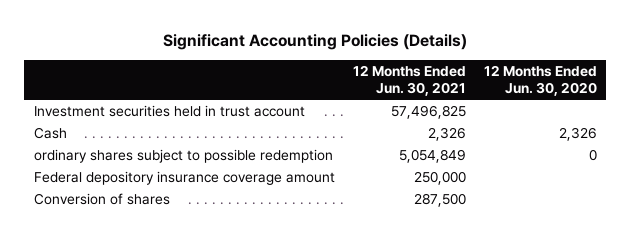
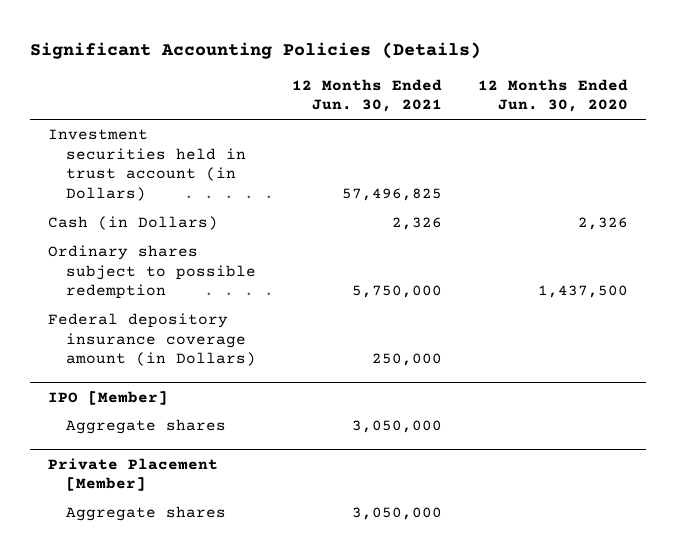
- Investment securities held in trust account | 57,496,825 |
- Cash | 2,326 | 2,326
- ordinary shares subject to possible redemption | 5,054,849 | 0
- Federal depository insurance coverage amount | 250,000 |
- Conversion of shares | 287,500 |
+ Investment securities held in trust account (in Dollars) | 57,496,825 |
+ Cash (in Dollars) | 2,326 | 2,326
+ Ordinary shares subject to possible redemption | 5,750,000 | 1,437,500
+ Federal depository insurance coverage amount (in Dollars) | 250,000 |
+ IPO [Member]
+ Aggregate shares | 3,050,000 |
+ Private Placement [Member]
+ Aggregate shares | 3,050,000 |

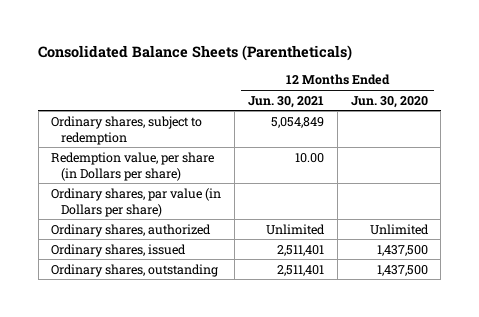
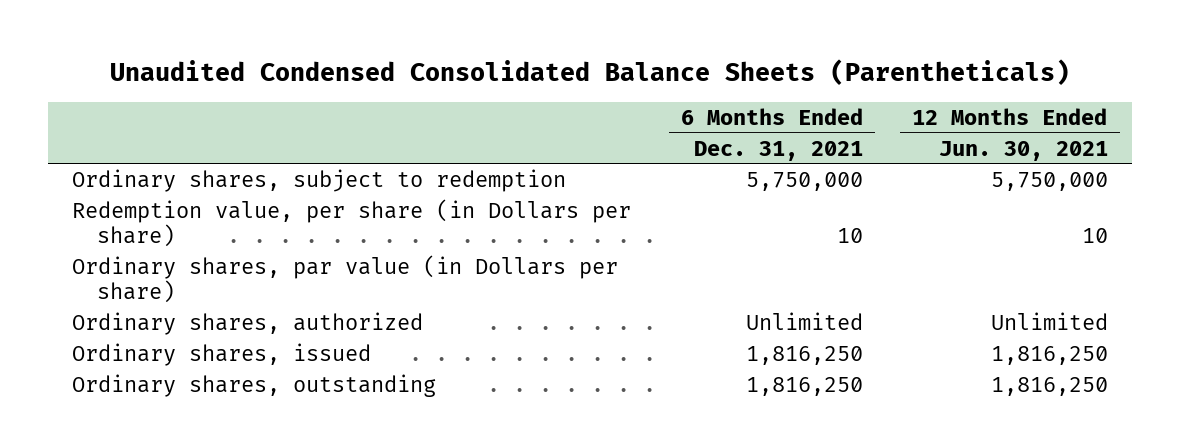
- Consolidated Balance Sheets (Parentheticals)
+ Unaudited Condensed Consolidated Balance Sheets (Parentheticals)
- | 12 Months Ended Jun. 30, 2021 | 12 Months Ended Jun. 30, 2020
+ | 6 Months Ended Dec. 31, 2021 | 12 Months Ended Jun. 30, 2021
- Ordinary shares, subject to redemption | 5,054,849 |
- Redemption value, per share (in Dollars per share) | 10.00 |
+ Ordinary shares, subject to redemption | 5,750,000 | 5,750,000
+ Redemption value, per share (in Dollars per share) | 10 | 10
- Ordinary shares, issued | 2,511,401 | 1,437,500
- Ordinary shares, outstanding | 2,511,401 | 1,437,500
+ Ordinary shares, issued | 1,816,250 | 1,816,250
+ Ordinary shares, outstanding | 1,816,250 | 1,816,250

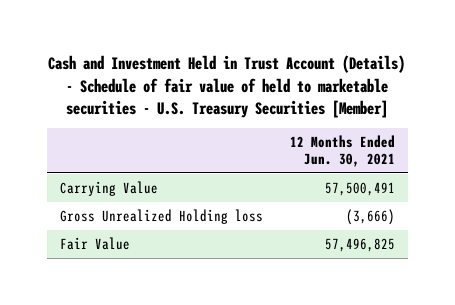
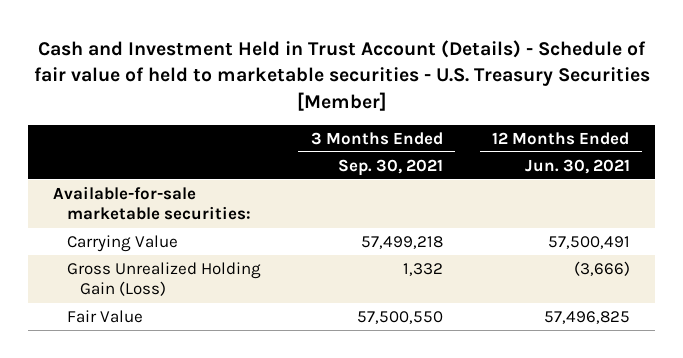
- | 12 Months Ended Jun. 30, 2021
+ | 3 Months Ended Sep. 30, 2021 | 12 Months Ended Jun. 30, 2021
+ Available-for-sale marketable securities:
- Gross Unrealized Holding loss | (3,666)
+ Gross Unrealized Holding Gain (Loss) | 1,332 | (3,666)

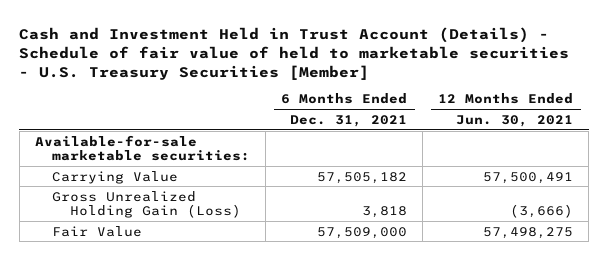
- | 3 Months Ended Sep. 30, 2021 | 12 Months Ended Jun. 30, 2021
+ | 6 Months Ended Dec. 31, 2021 | 12 Months Ended Jun. 30, 2021
- Fair Value | 57,500,550 | 57,496,825
+ Fair Value | 57,509,000 | 57,498,275

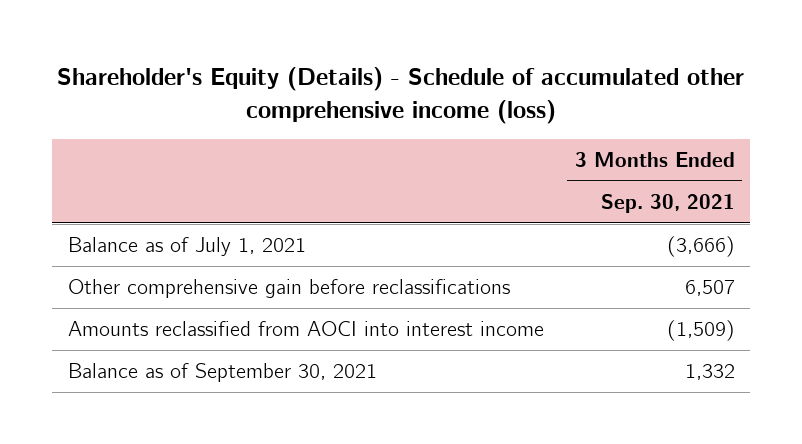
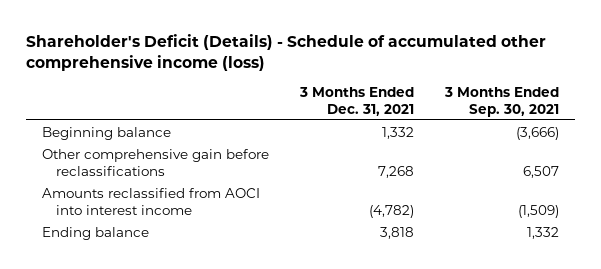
- Shareholder's Equity (Details) - Schedule of accumulated other comprehensive income (loss)
+ Shareholder's Deficit (Details) - Schedule of accumulated other comprehensive income (loss)
- | 3 Months Ended Sep. 30, 2021
+ | 3 Months Ended Dec. 31, 2021 | 3 Months Ended Sep. 30, 2021
- Balance as of July 1, 2021 | (3,666)
+ Beginning balance | 1,332 | (3,666)
- Balance as of September 30, 2021 | 1,332
+ Ending balance | 3,818 | 1,332

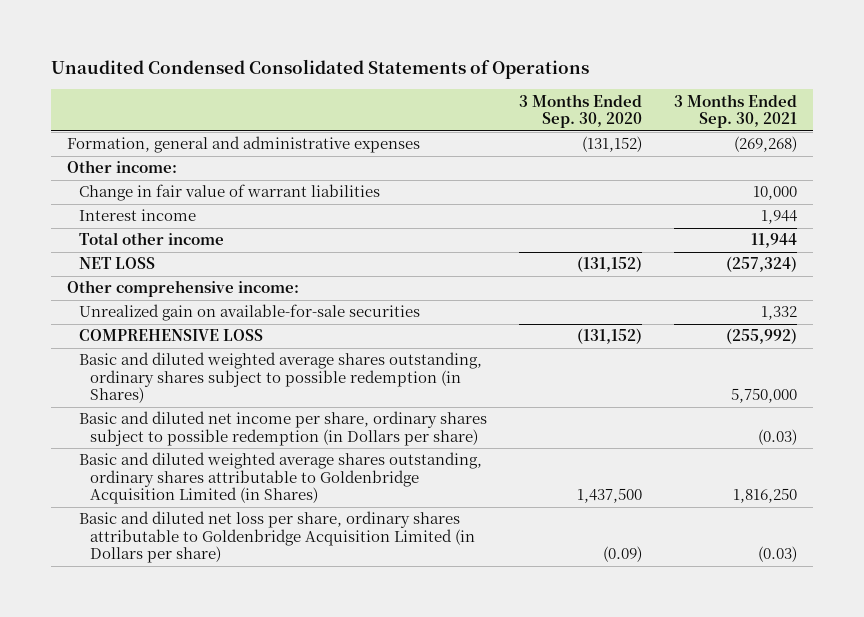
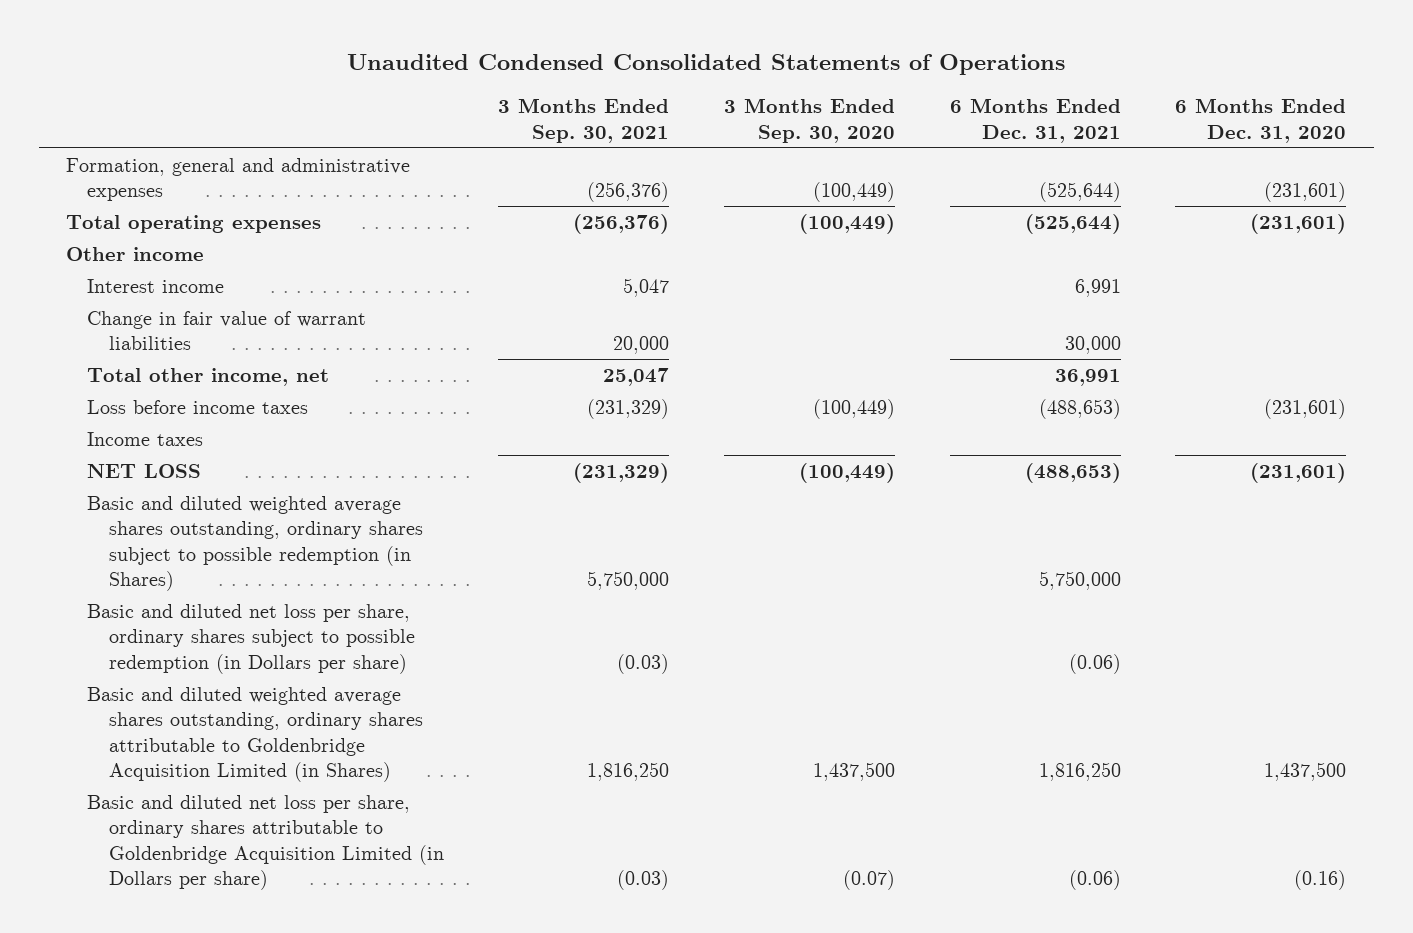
- | 3 Months Ended Sep. 30, 2020 | 3 Months Ended Sep. 30, 2021
+ | 3 Months Ended Sep. 30, 2021 | 3 Months Ended Sep. 30, 2020 | 6 Months Ended Dec. 31, 2021 | 6 Months Ended Dec. 31, 2020
- Formation, general and administrative expenses | (131,152) | (269,268)
- Other income:
- Change in fair value of warrant liabilities | | 10,000
- Interest income | | 1,944
- Total other income | | 11,944
- NET LOSS | (131,152) | (257,324)
- Other comprehensive income:
- Unrealized gain on available-for-sale securities | | 1,332
- COMPREHENSIVE LOSS | (131,152) | (255,992)
+ Formation, general and administrative expenses | (256,376) | (100,449) | (525,644) | (231,601)
+ Total operating expenses | (256,376) | (100,449) | (525,644) | (231,601)
+ Other income
+ Interest income | 5,047 | | 6,991 |
+ Change in fair value of warrant liabilities | 20,000 | | 30,000 |
+ Total other income, net | 25,047 | | 36,991 |
+ Loss before income taxes | (231,329) | (100,449) | (488,653) | (231,601)
+ Income taxes
+ NET LOSS | (231,329) | (100,449) | (488,653) | (231,601)
- Basic and diluted net income per share, ordinary shares subject to possible redemption (in Dollars per share) | | (0.03)
+ Basic and diluted net loss per share, ordinary shares subject to possible redemption (in Dollars per share) | (0.03) | | (0.06) |
- Basic and diluted net loss per share, ordinary shares attributable to Goldenbridge Acquisition Limited (in Dollars per share) | (0.09) | (0.03)
+ Basic and diluted net loss per share, ordinary shares attributable to Goldenbridge Acquisition Limited (in Dollars per share) | (0.03) | (0.07) | (0.06) | (0.16)

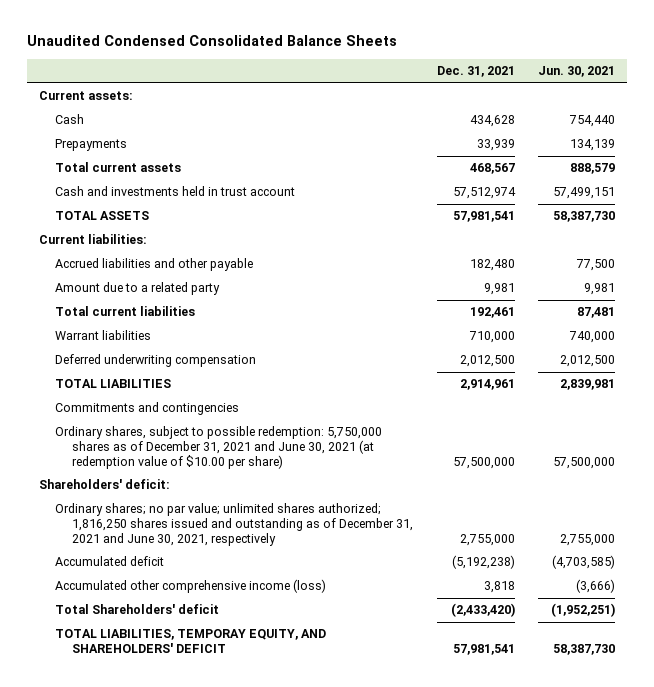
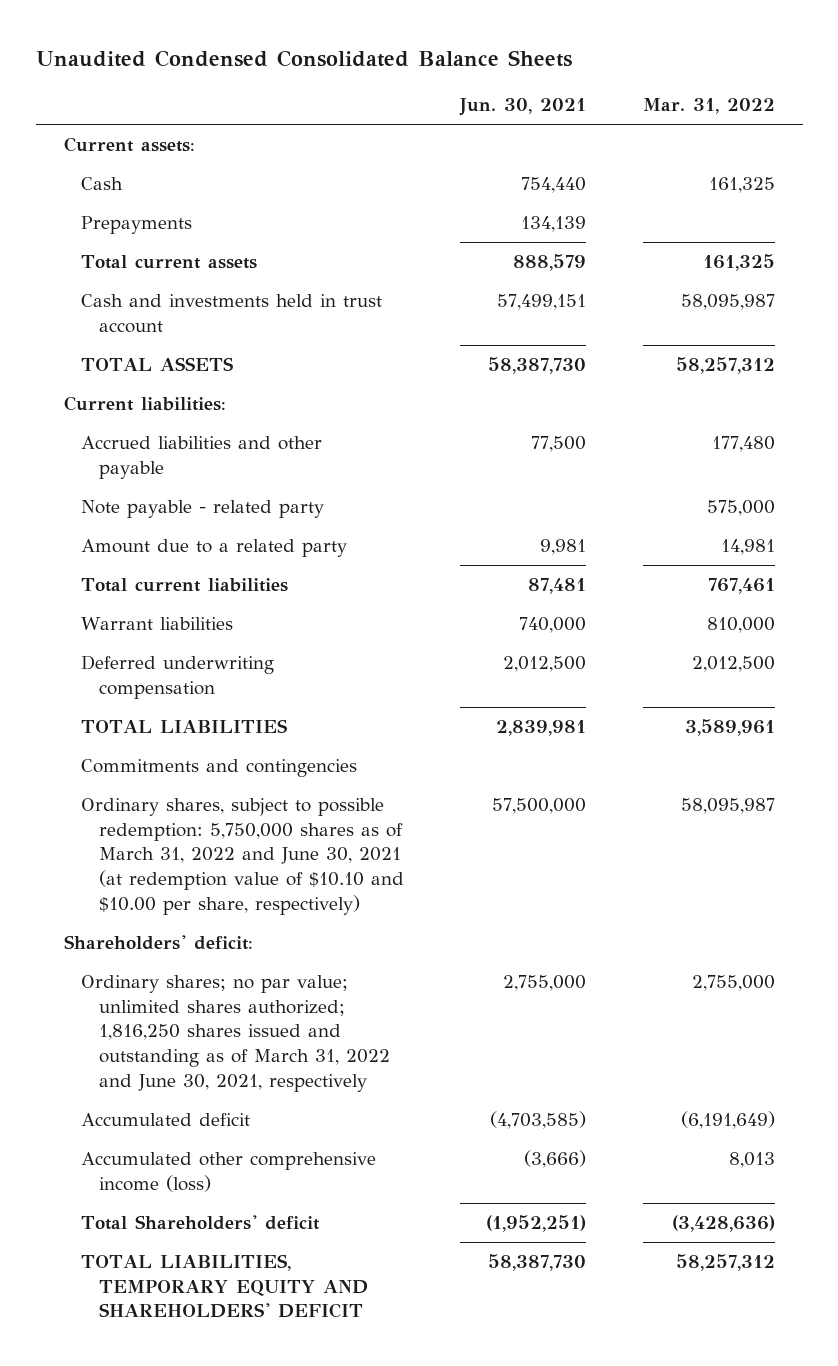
- | Dec. 31, 2021 | Jun. 30, 2021
+ | Jun. 30, 2021 | Mar. 31, 2022
+ Note payable - related party | | 575,000
- Ordinary shares, subject to possible redemption: 5,750,000 shares as of December 31, 2021 and June 30, 2021 (at redemption value of $10.00 per share) | 57,500,000 | 57,500,000
+ Ordinary shares, subject to possible redemption: 5,750,000 shares as of March 31, 2022 and June 30, 2021 (at redemption value of $10.10 and $10.00 per share, respectively) | 57,500,000 | 58,095,987
- Ordinary shares; no par value; unlimited shares authorized; 1,816,250 shares issued and outstanding as of December 31, 2021 and June 30, 2021, respectively | 2,755,000 | 2,755,000
+ Ordinary shares; no par value; unlimited shares authorized; 1,816,250 shares issued and outstanding as of March 31, 2022 and June 30, 2021, respectively | 2,755,000 | 2,755,000
- TOTAL LIABILITIES, TEMPORAY EQUITY, AND SHAREHOLDERS' DEFICIT | 57,981,541 | 58,387,730
+ TOTAL LIABILITIES, TEMPORARY EQUITY AND SHAREHOLDERS' DEFICIT | 58,387,730 | 58,257,312

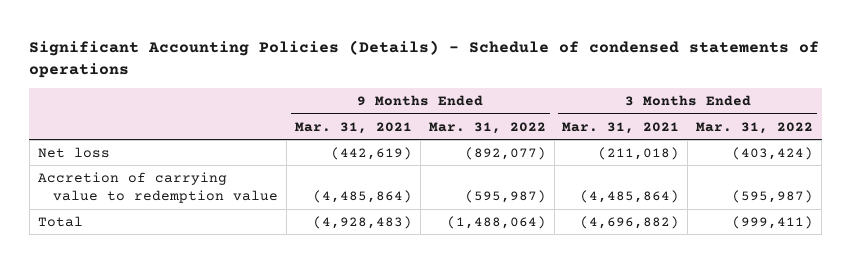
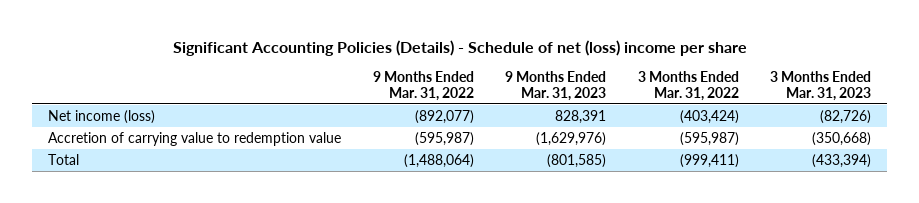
- Significant Accounting Policies (Details) - Schedule of condensed statements of operations
+ Significant Accounting Policies (Details) - Schedule of net (loss) income per share
- | 9 Months Ended Mar. 31, 2021 | 9 Months Ended Mar. 31, 2022 | 3 Months Ended Mar. 31, 2021 | 3 Months Ended Mar. 31, 2022
+ | 9 Months Ended Mar. 31, 2022 | 9 Months Ended Mar. 31, 2023 | 3 Months Ended Mar. 31, 2022 | 3 Months Ended Mar. 31, 2023
- Net loss | (442,619) | (892,077) | (211,018) | (403,424)
+ Net income (loss) | (892,077) | 828,391 | (403,424) | (82,726)

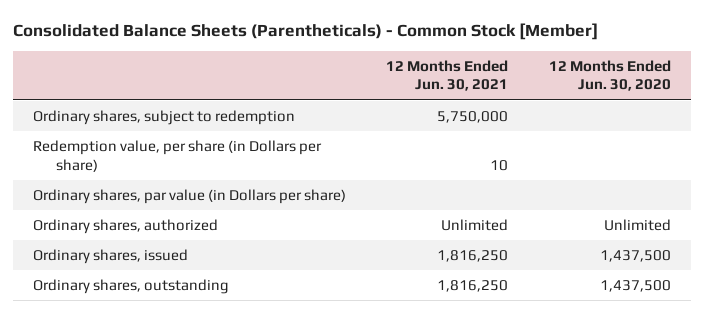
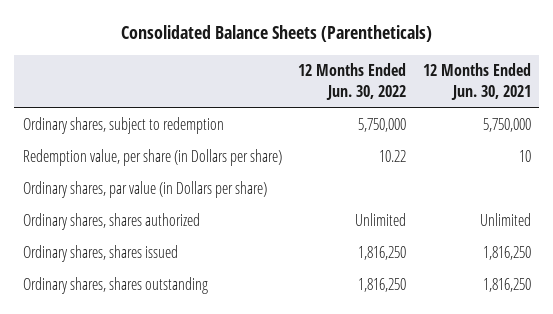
- Consolidated Balance Sheets (Parentheticals) - Common Stock [Member]
+ Consolidated Balance Sheets (Parentheticals)
- | 12 Months Ended Jun. 30, 2021 | 12 Months Ended Jun. 30, 2020
+ | 12 Months Ended Jun. 30, 2022 | 12 Months Ended Jun. 30, 2021
- Ordinary shares, authorized | Unlimited | Unlimited
- Ordinary shares, issued | 1,816,250 | 1,437,500
- Ordinary shares, outstanding | 1,816,250 | 1,437,500
+ Ordinary shares, shares authorized | Unlimited | Unlimited
+ Ordinary shares, shares issued | 1,816,250 | 1,816,250
+ Ordinary shares, shares outstanding | 1,816,250 | 1,816,250

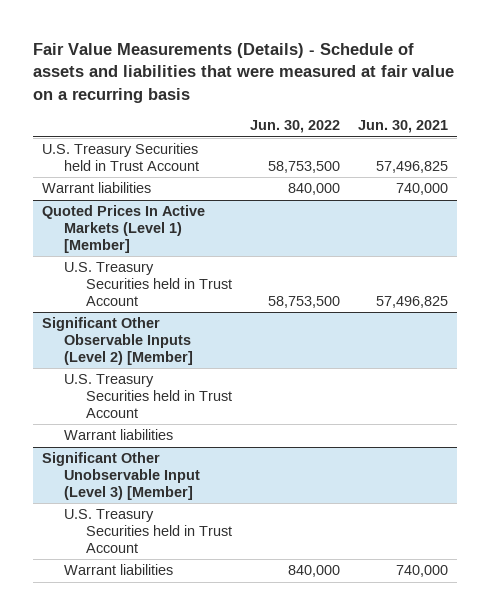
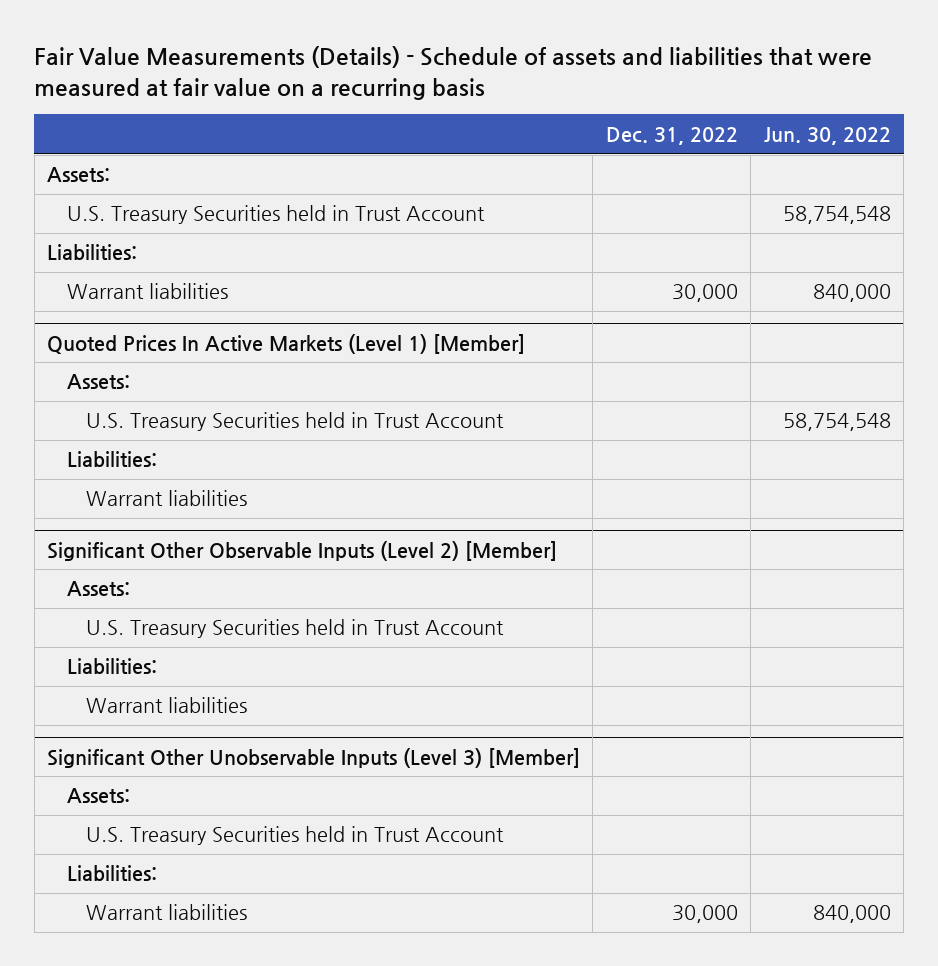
- | Jun. 30, 2022 | Jun. 30, 2021
+ | Dec. 31, 2022 | Jun. 30, 2022
- U.S. Treasury Securities held in Trust Account | 58,753,500 | 57,496,825
+ Assets:
+ U.S. Treasury Securities held in Trust Account | | 58,754,548
+ Liabilities:
@ Quoted Prices In Active Markets (Level 1) [Member]
- U.S. Treasury Securities held in Trust Account | 58,753,500 | 57,496,825
+ Assets:
+ U.S. Treasury Securities held in Trust Account | | 58,754,548
+ Liabilities:
+ Warrant liabilities
@ Significant Other Observable Inputs (Level 2) [Member]
+ Assets:
+ Liabilities:
- Significant Other Unobservable Input (Level 3) [Member]
+ Significant Other Unobservable Inputs (Level 3) [Member]
+ Assets:
+ Liabilities:

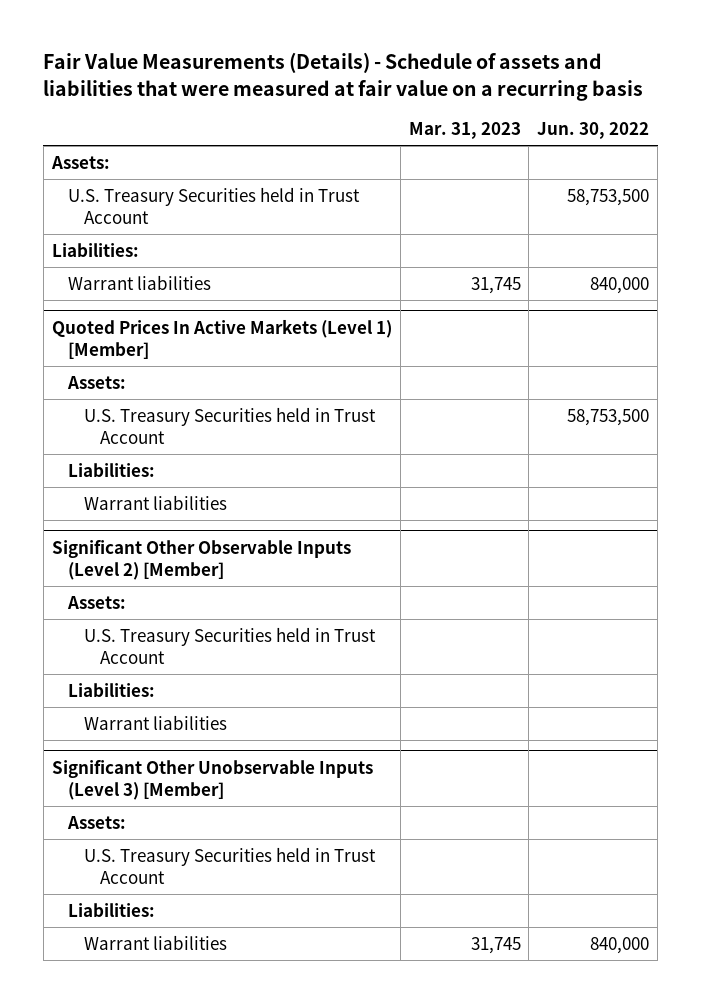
- | Dec. 31, 2022 | Jun. 30, 2022
+ | Mar. 31, 2023 | Jun. 30, 2022
- U.S. Treasury Securities held in Trust Account | | 58,754,548
+ U.S. Treasury Securities held in Trust Account | | 58,753,500
@ Quoted Prices In Active Markets (Level 1) [Member]
- U.S. Treasury Securities held in Trust Account | | 58,754,548
+ U.S. Treasury Securities held in Trust Account | | 58,753,500

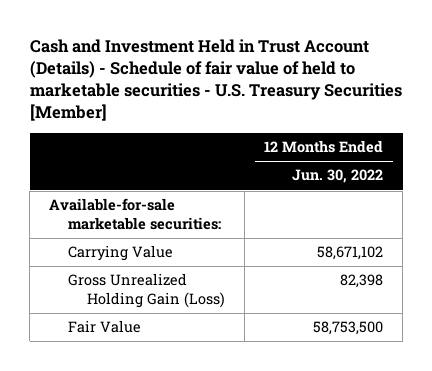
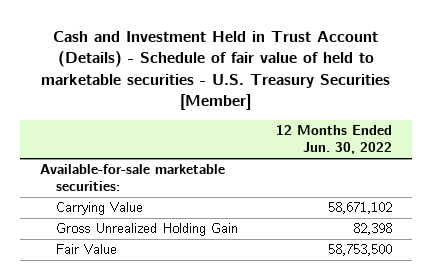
- Gross Unrealized Holding Gain (Loss) | 82,398
+ Gross Unrealized Holding Gain | 82,398

